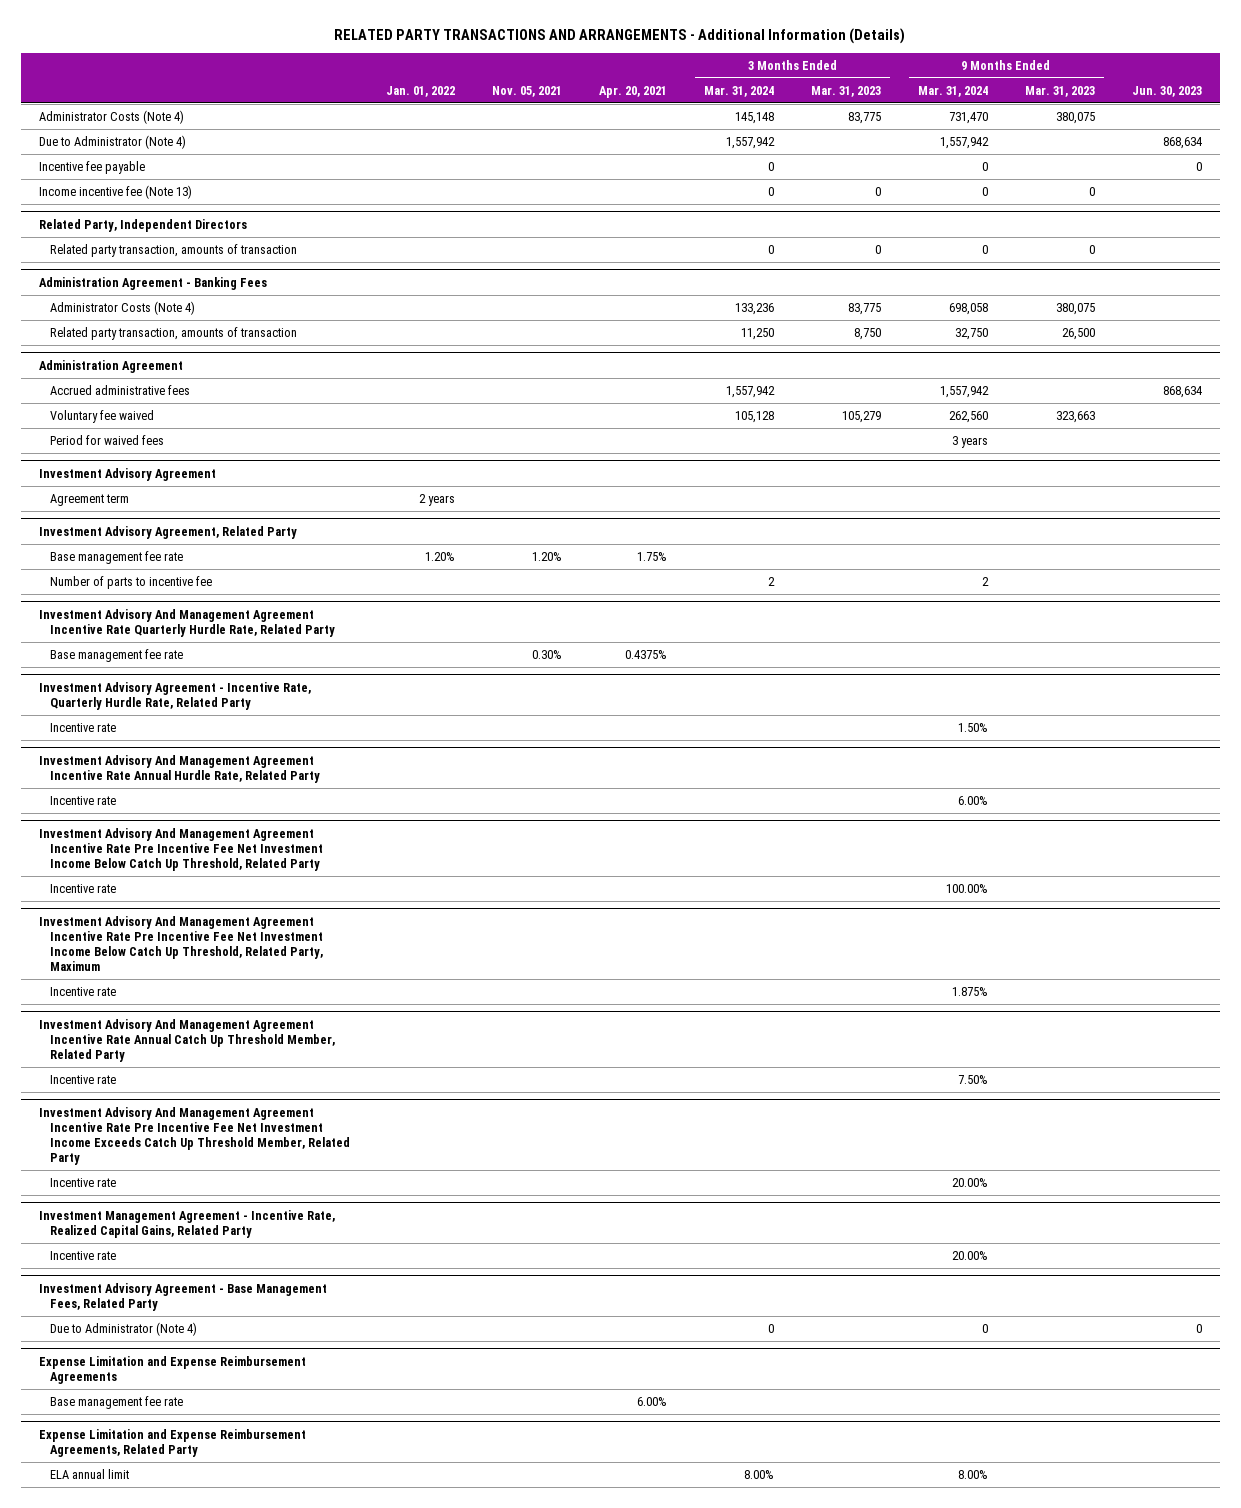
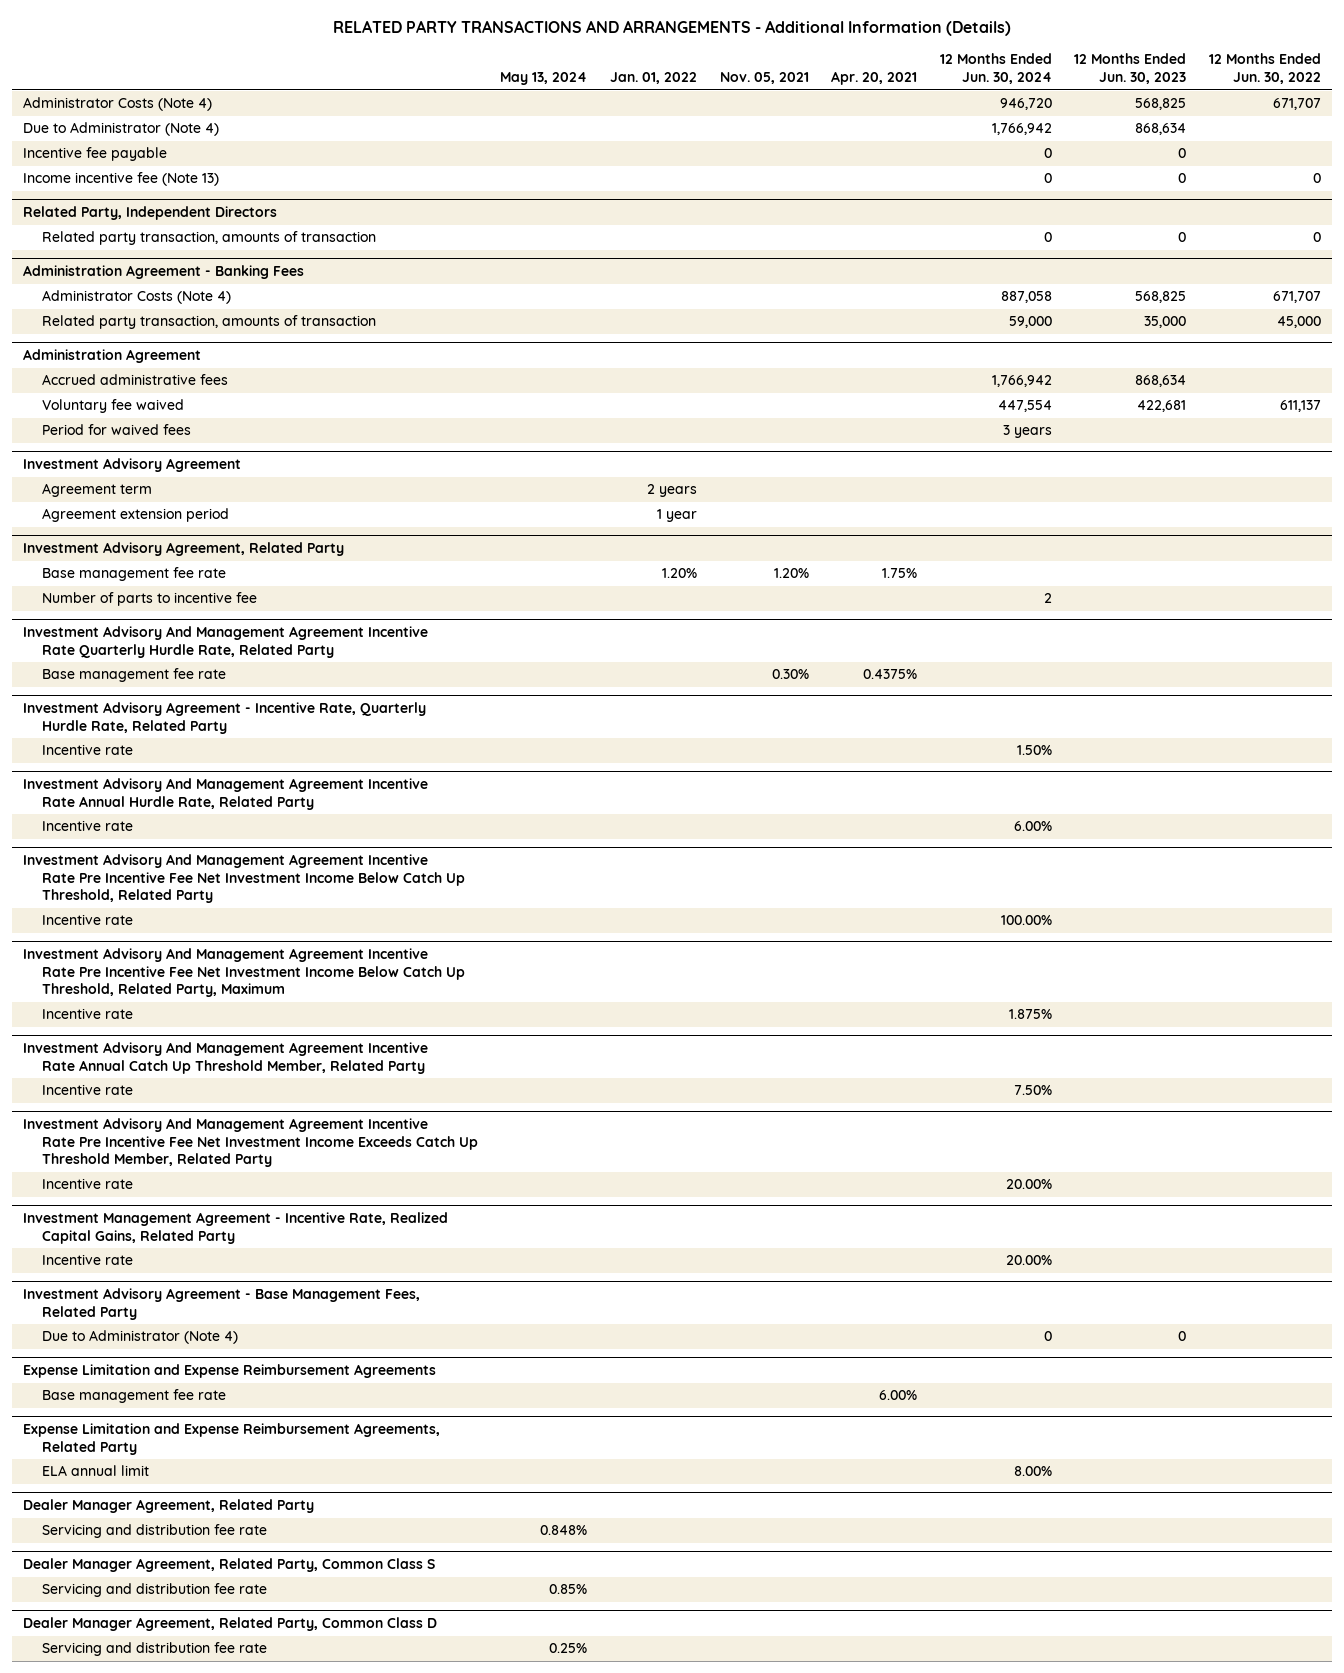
- | Jan. 01, 2022 | Nov. 05, 2021 | Apr. 20, 2021 | 3 Months Ended Mar. 31, 2024 | 3 Months Ended Mar. 31, 2023 | 9 Months Ended Mar. 31, 2024 | 9 Months Ended Mar. 31, 2023 | Jun. 30, 2023
+ | May 13, 2024 | Jan. 01, 2022 | Nov. 05, 2021 | Apr. 20, 2021 | 12 Months Ended Jun. 30, 2024 | 12 Months Ended Jun. 30, 2023 | 12 Months Ended Jun. 30, 2022
@ Investment Advisory Agreement
+ Agreement extension period | | 1 year | | | | |
+ Dealer Manager Agreement, Related Party
+ Servicing and distribution fee rate | 0.848% | | | | | |
+ Dealer Manager Agreement, Related Party, Common Class S
+ Servicing and distribution fee rate | 0.85% | | | | | |
+ Dealer Manager Agreement, Related Party, Common Class D
+ Servicing and distribution fee rate | 0.25% | | | | | |

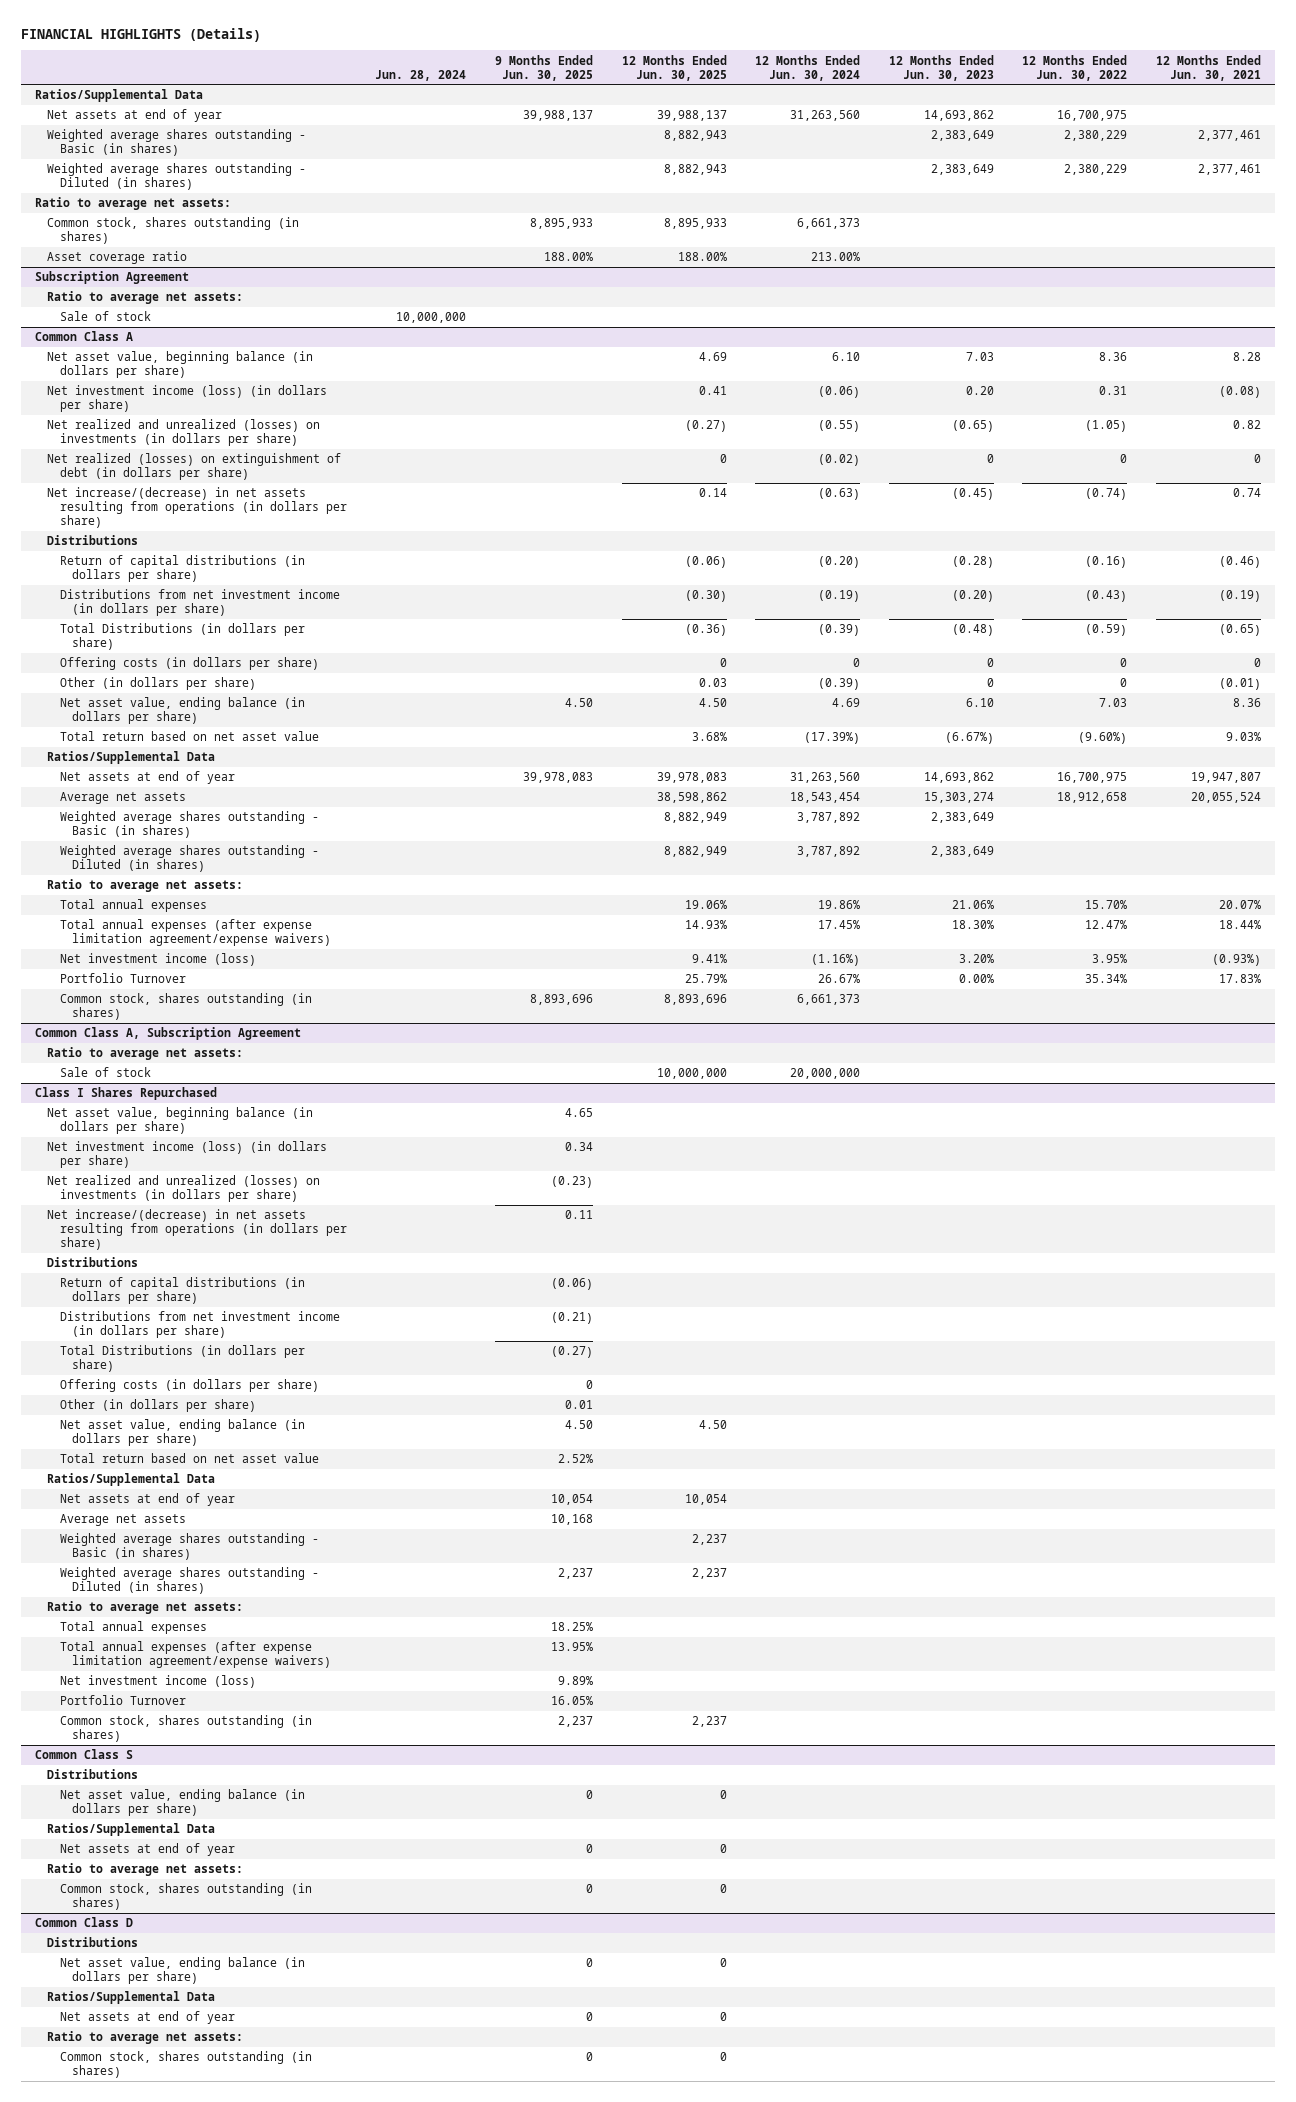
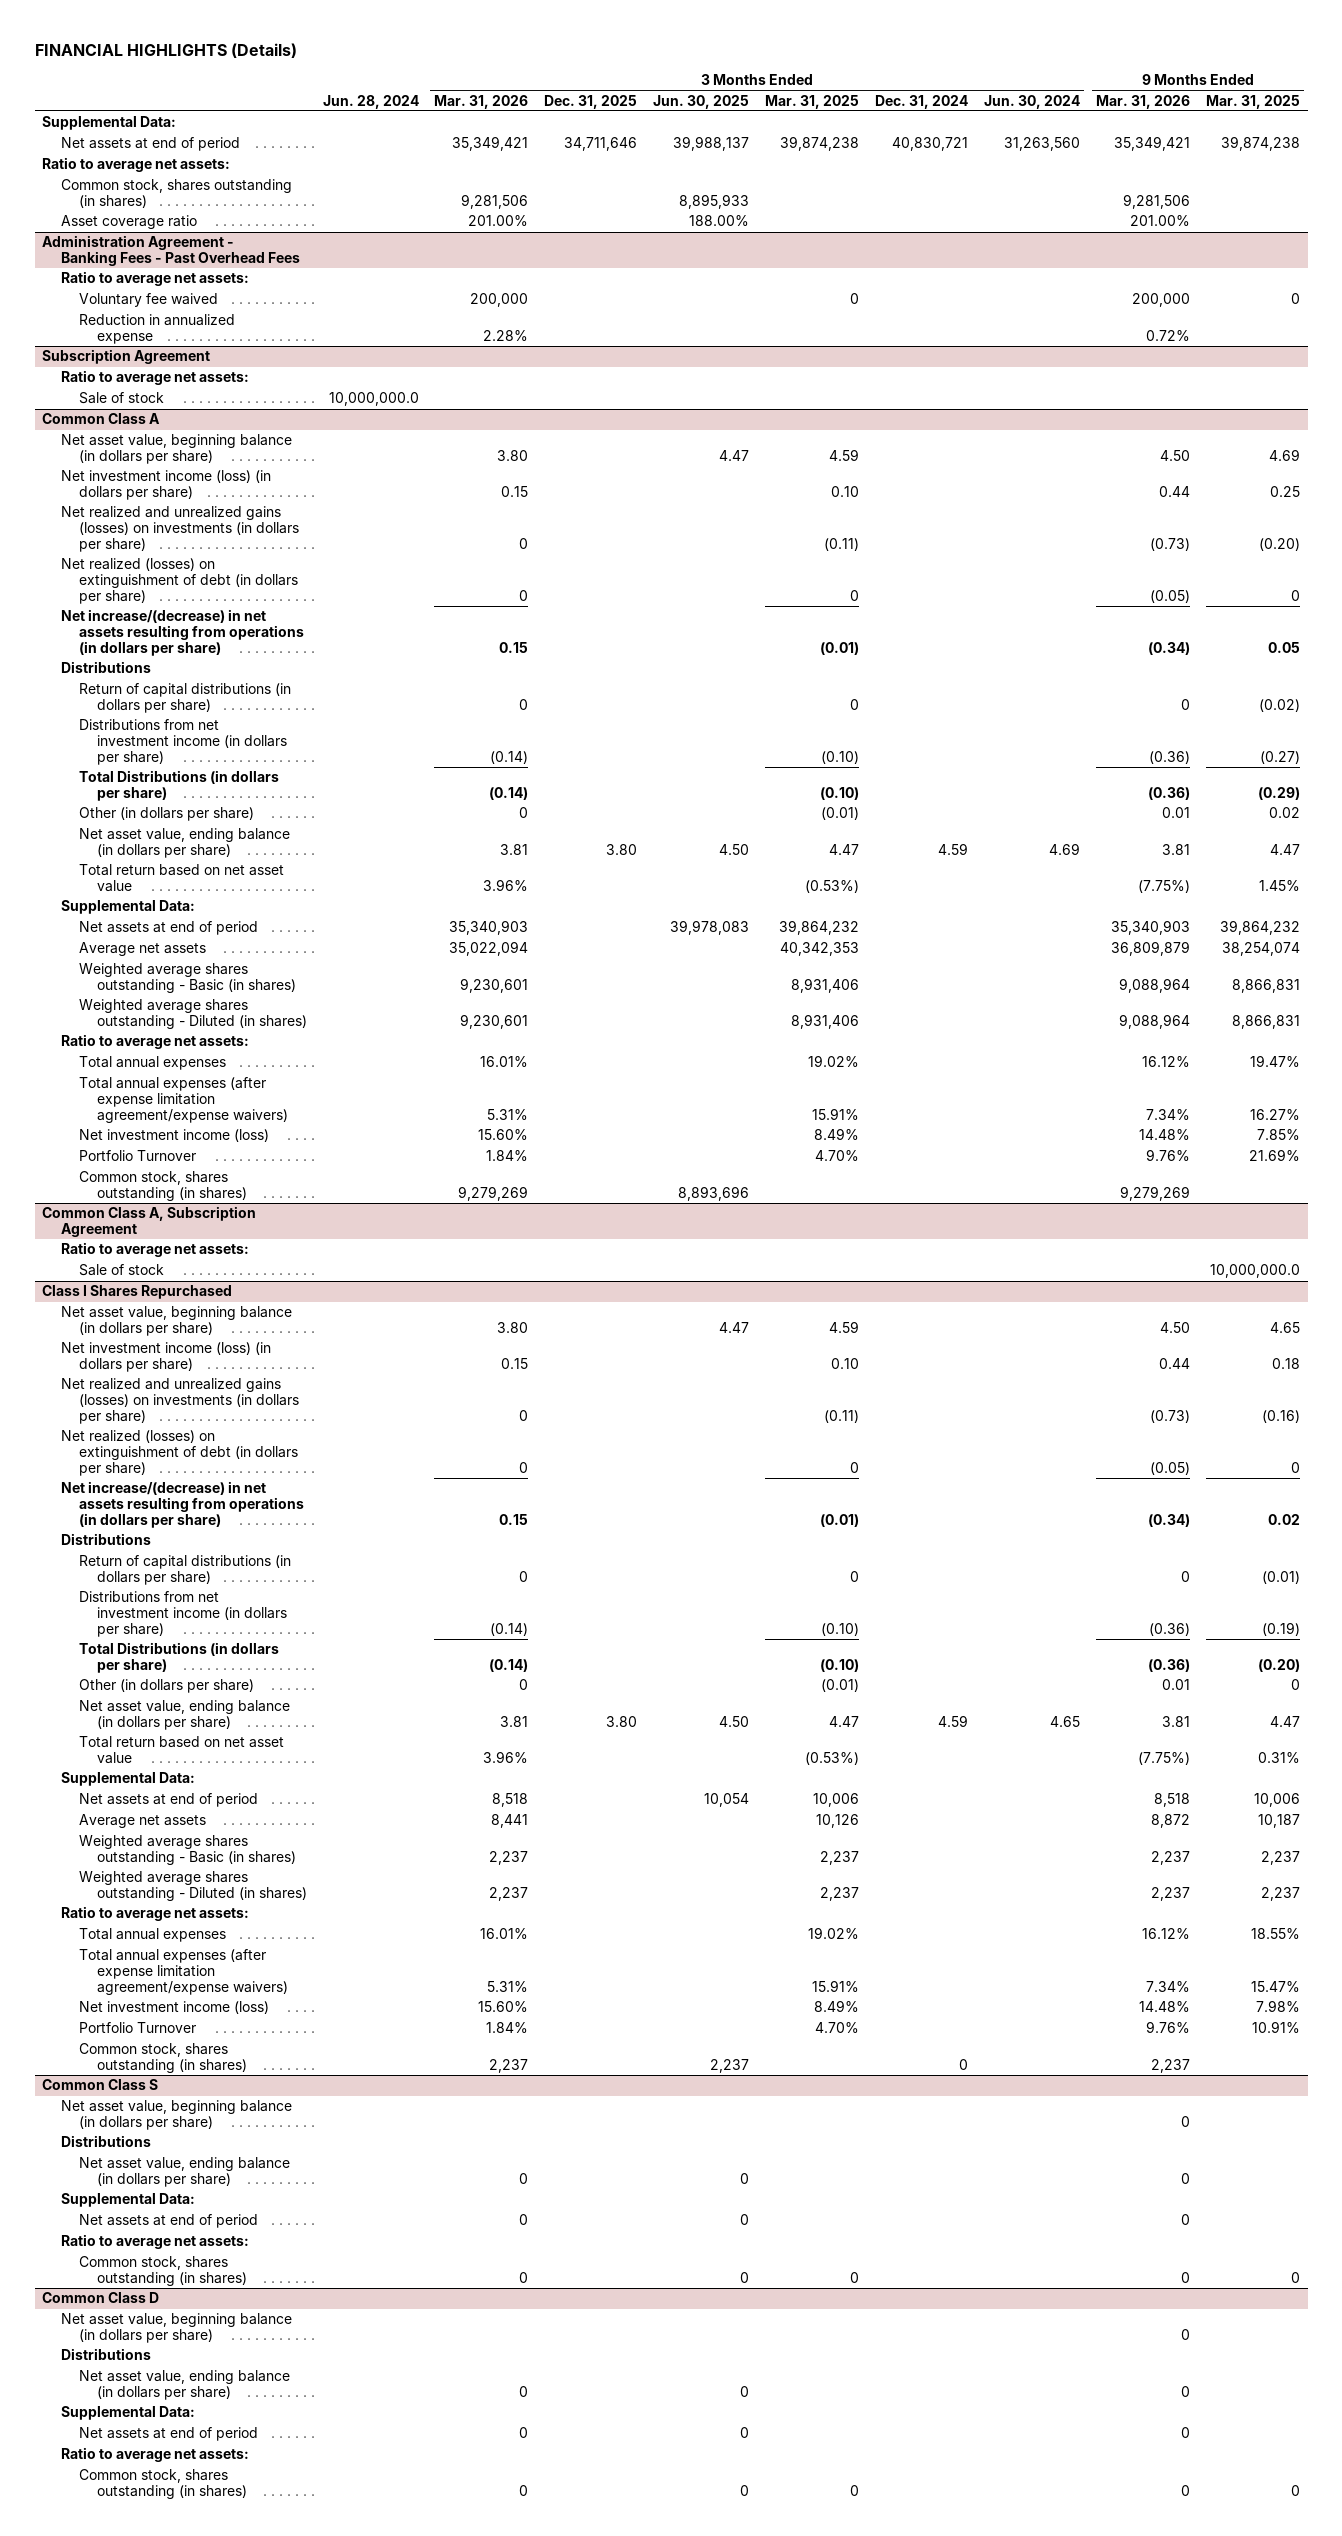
- | Jun. 28, 2024 | 9 Months Ended Jun. 30, 2025 | 12 Months Ended Jun. 30, 2025 | 12 Months Ended Jun. 30, 2024 | 12 Months Ended Jun. 30, 2023 | 12 Months Ended Jun. 30, 2022 | 12 Months Ended Jun. 30, 2021
+ | Jun. 28, 2024 | 3 Months Ended Mar. 31, 2026 | 3 Months Ended Dec. 31, 2025 | 3 Months Ended Jun. 30, 2025 | 3 Months Ended Mar. 31, 2025 | 3 Months Ended Dec. 31, 2024 | 3 Months Ended Jun. 30, 2024 | 9 Months Ended Mar. 31, 2026 | 9 Months Ended Mar. 31, 2025
- Ratios/Supplemental Data
- Net assets at end of year | | 39,988,137 | 39,988,137 | 31,263,560 | 14,693,862 | 16,700,975 |
- Weighted average shares outstanding - Basic (in shares) | | | 8,882,943 | | 2,383,649 | 2,380,229 | 2,377,461
- Weighted average shares outstanding - Diluted (in shares) | | | 8,882,943 | | 2,383,649 | 2,380,229 | 2,377,461
+ Supplemental Data:
+ Net assets at end of period | | 35,349,421 | 34,711,646 | 39,988,137 | 39,874,238 | 40,830,721 | 31,263,560 | 35,349,421 | 39,874,238
+ Administration Agreement - Banking Fees - Past Overhead Fees
+ Ratio to average net assets:
+ Voluntary fee waived | | 200,000 | | | 0 | | | 200,000 | 0
+ Reduction in annualized expense | | 2.28% | | | | | | 0.72% |
@ Subscription Agreement
- Sale of stock | 10,000,000 | | | | | |
+ Sale of stock | 10,000,000.0 | | | | | | | |
@ Common Class A
- Net realized and unrealized (losses) on investments (in dollars per share) | | | (0.27) | (0.55) | (0.65) | (1.05) | 0.82
+ Net realized and unrealized gains (losses) on investments (in dollars per share) | | 0 | | | (0.11) | | | (0.73) | (0.20)
- Offering costs (in dollars per share) | | | 0 | 0 | 0 | 0 | 0
- Ratios/Supplemental Data
- Net assets at end of year | | 39,978,083 | 39,978,083 | 31,263,560 | 14,693,862 | 16,700,975 | 19,947,807
+ Supplemental Data:
+ Net assets at end of period | | 35,340,903 | | 39,978,083 | 39,864,232 | | | 35,340,903 | 39,864,232
@ Class I Shares Repurchased
- Net realized and unrealized (losses) on investments (in dollars per share) | | (0.23) | | | | |
+ Net realized and unrealized gains (losses) on investments (in dollars per share) | | 0 | | | (0.11) | | | (0.73) | (0.16)
+ Net realized (losses) on extinguishment of debt (in dollars per share) | | 0 | | | 0 | | | (0.05) | 0
- Offering costs (in dollars per share) | | 0 | | | | |
- Ratios/Supplemental Data
- Net assets at end of year | | 10,054 | 10,054 | | | |
+ Supplemental Data:
+ Net assets at end of period | | 8,518 | | 10,054 | 10,006 | | | 8,518 | 10,006
@ Common Class S
+ Net asset value, beginning balance (in dollars per share) | | | | | | | | 0 |
- Ratios/Supplemental Data
- Net assets at end of year | | 0 | 0 | | | |
+ Supplemental Data:
+ Net assets at end of period | | 0 | | 0 | | | | 0 |
@ Common Class D
+ Net asset value, beginning balance (in dollars per share) | | | | | | | | 0 |
- Ratios/Supplemental Data
- Net assets at end of year | | 0 | 0 | | | |
+ Supplemental Data:
+ Net assets at end of period | | 0 | | 0 | | | | 0 |

